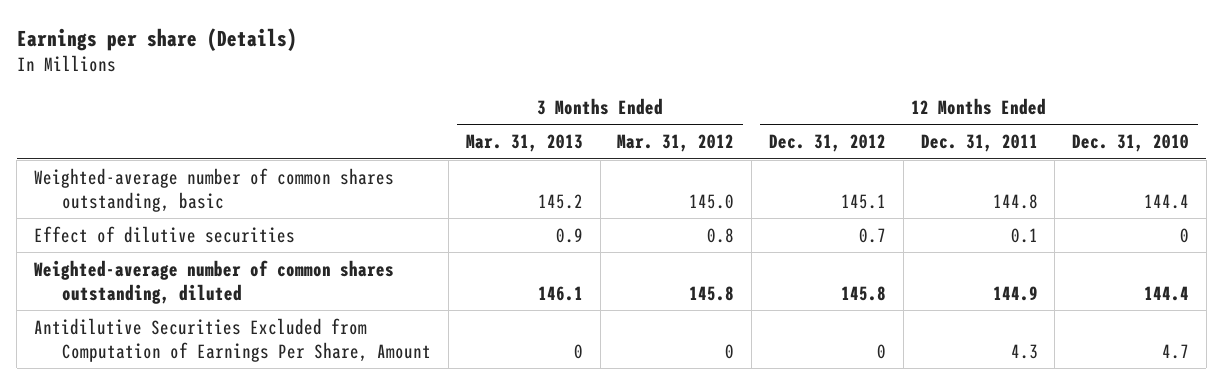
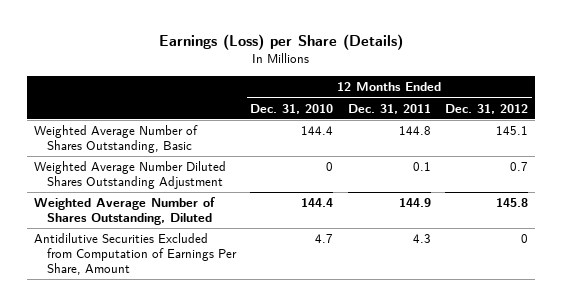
- Earnings per share (Details)
+ Earnings (Loss) per Share (Details)
- | 3 Months Ended Mar. 31, 2013 | 3 Months Ended Mar. 31, 2012 | 12 Months Ended Dec. 31, 2012 | 12 Months Ended Dec. 31, 2011 | 12 Months Ended Dec. 31, 2010
+ | 12 Months Ended Dec. 31, 2010 | 12 Months Ended Dec. 31, 2011 | 12 Months Ended Dec. 31, 2012
- Weighted-average number of common shares outstanding, basic | 145.2 | 145.0 | 145.1 | 144.8 | 144.4
- Effect of dilutive securities | 0.9 | 0.8 | 0.7 | 0.1 | 0
- Weighted-average number of common shares outstanding, diluted | 146.1 | 145.8 | 145.8 | 144.9 | 144.4
+ Weighted Average Number of Shares Outstanding, Basic | 144.4 | 144.8 | 145.1
+ Weighted Average Number Diluted Shares Outstanding Adjustment | 0 | 0.1 | 0.7
+ Weighted Average Number of Shares Outstanding, Diluted | 144.4 | 144.9 | 145.8

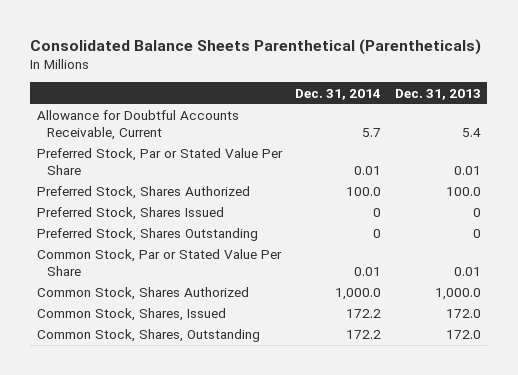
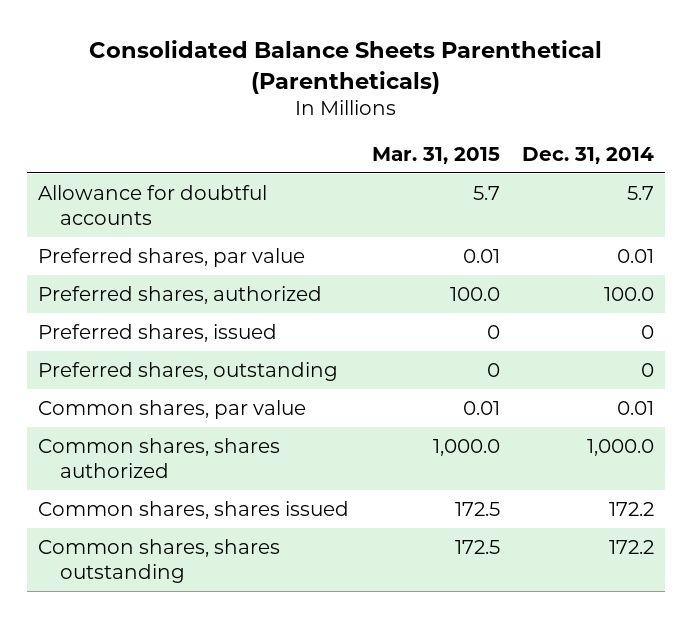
- | Dec. 31, 2014 | Dec. 31, 2013
+ | Mar. 31, 2015 | Dec. 31, 2014
- Allowance for Doubtful Accounts Receivable, Current | 5.7 | 5.4
- Preferred Stock, Par or Stated Value Per Share | 0.01 | 0.01
- Preferred Stock, Shares Authorized | 100.0 | 100.0
- Preferred Stock, Shares Issued | 0 | 0
- Preferred Stock, Shares Outstanding | 0 | 0
- Common Stock, Par or Stated Value Per Share | 0.01 | 0.01
- Common Stock, Shares Authorized | 1,000.0 | 1,000.0
- Common Stock, Shares, Issued | 172.2 | 172.0
- Common Stock, Shares, Outstanding | 172.2 | 172.0
+ Allowance for doubtful accounts | 5.7 | 5.7
+ Preferred shares, par value | 0.01 | 0.01
+ Preferred shares, authorized | 100.0 | 100.0
+ Preferred shares, issued | 0 | 0
+ Preferred shares, outstanding | 0 | 0
+ Common shares, par value | 0.01 | 0.01
+ Common shares, shares authorized | 1,000.0 | 1,000.0
+ Common shares, shares issued | 172.5 | 172.2
+ Common shares, shares outstanding | 172.5 | 172.2

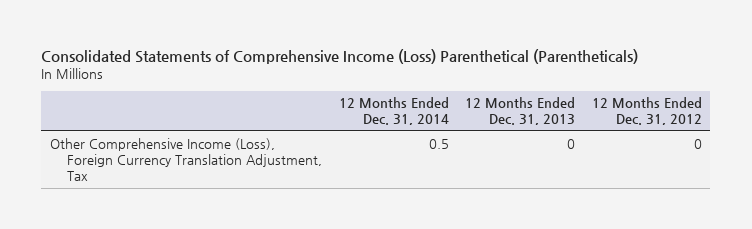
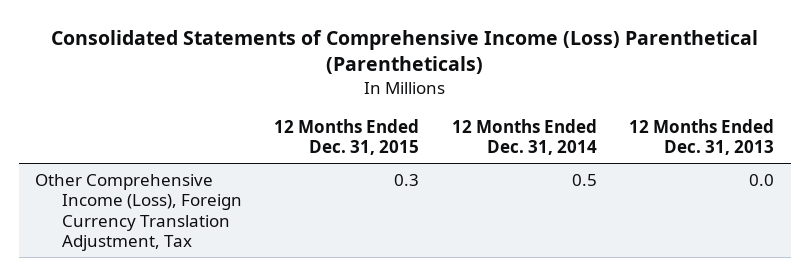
- | 12 Months Ended Dec. 31, 2014 | 12 Months Ended Dec. 31, 2013 | 12 Months Ended Dec. 31, 2012
+ | 12 Months Ended Dec. 31, 2015 | 12 Months Ended Dec. 31, 2014 | 12 Months Ended Dec. 31, 2013
- Other Comprehensive Income (Loss), Foreign Currency Translation Adjustment, Tax | 0.5 | 0 | 0
+ Other Comprehensive Income (Loss), Foreign Currency Translation Adjustment, Tax | 0.3 | 0.5 | 0.0

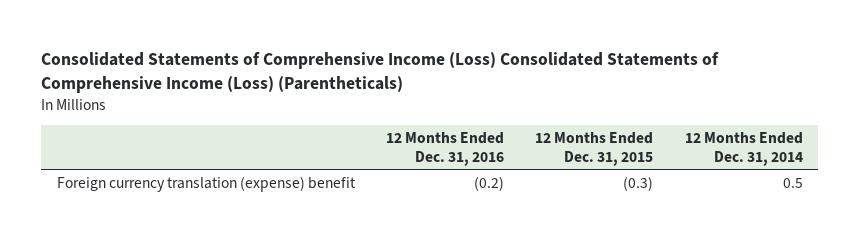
- Consolidated Statements of Comprehensive Income (Loss) Parenthetical (Parentheticals)
+ Consolidated Statements of Comprehensive Income (Loss) Consolidated Statements of Comprehensive Income (Loss) (Parentheticals)
- | 12 Months Ended Dec. 31, 2015 | 12 Months Ended Dec. 31, 2014 | 12 Months Ended Dec. 31, 2013
+ | 12 Months Ended Dec. 31, 2016 | 12 Months Ended Dec. 31, 2015 | 12 Months Ended Dec. 31, 2014
- Other Comprehensive Income (Loss), Foreign Currency Translation Adjustment, Tax | 0.3 | 0.5 | 0.0
+ Foreign currency translation (expense) benefit | (0.2) | (0.3) | 0.5

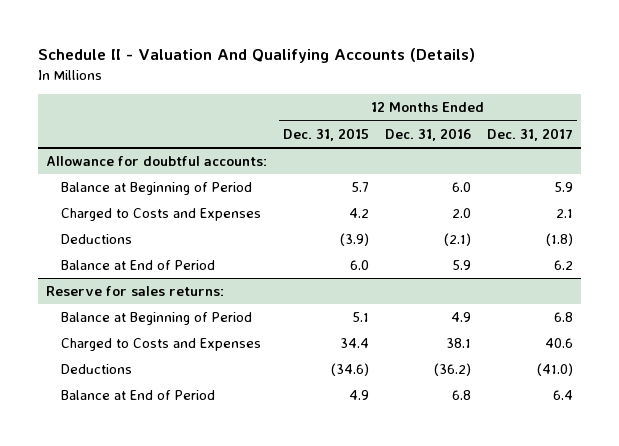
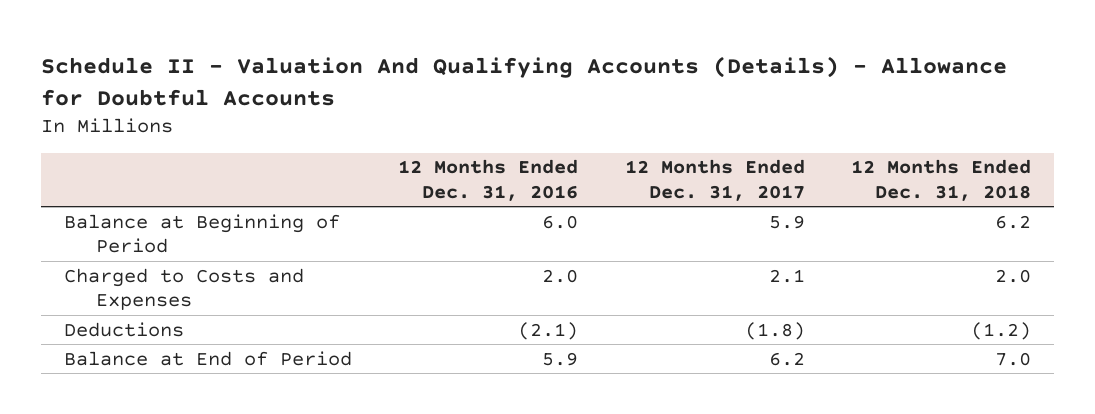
- Schedule II - Valuation And Qualifying Accounts (Details)
+ Schedule II - Valuation And Qualifying Accounts (Details) - Allowance for Doubtful Accounts
- | 12 Months Ended Dec. 31, 2015 | 12 Months Ended Dec. 31, 2016 | 12 Months Ended Dec. 31, 2017
+ | 12 Months Ended Dec. 31, 2016 | 12 Months Ended Dec. 31, 2017 | 12 Months Ended Dec. 31, 2018
- Allowance for doubtful accounts:
- Reserve for sales returns:
- Balance at Beginning of Period | 5.1 | 4.9 | 6.8
- Charged to Costs and Expenses | 34.4 | 38.1 | 40.6
- Deductions | (34.6) | (36.2) | (41.0)
- Balance at End of Period | 4.9 | 6.8 | 6.4

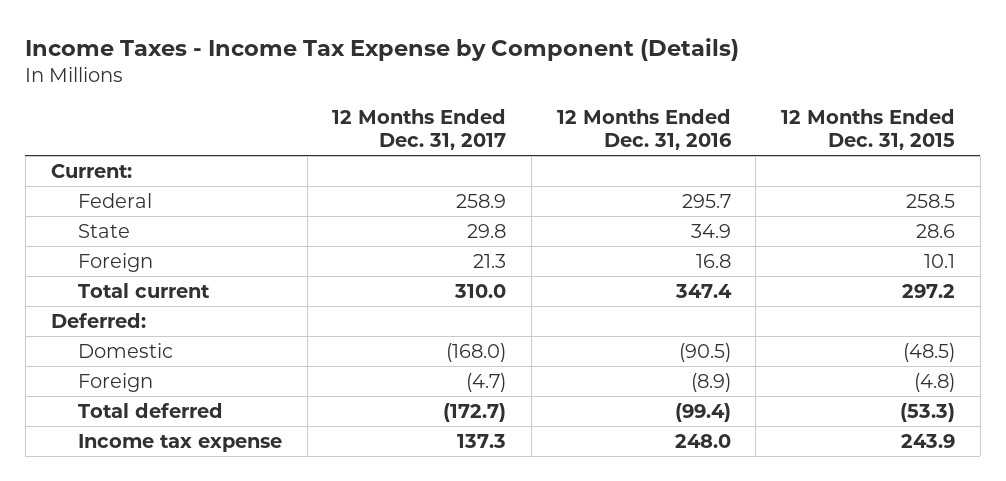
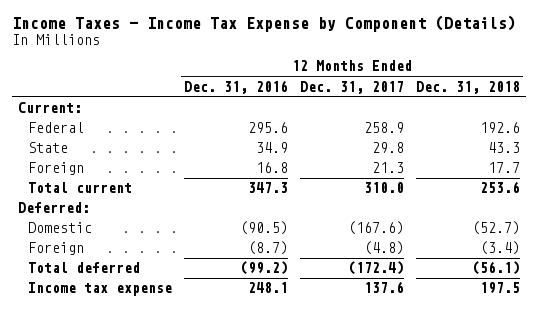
- | 12 Months Ended Dec. 31, 2017 | 12 Months Ended Dec. 31, 2016 | 12 Months Ended Dec. 31, 2015
+ | 12 Months Ended Dec. 31, 2016 | 12 Months Ended Dec. 31, 2017 | 12 Months Ended Dec. 31, 2018
- Federal | 258.9 | 295.7 | 258.5
+ Federal | 295.6 | 258.9 | 192.6
- Total current | 310.0 | 347.4 | 297.2
+ Total current | 347.3 | 310.0 | 253.6
- Domestic | (168.0) | (90.5) | (48.5)
- Foreign | (4.7) | (8.9) | (4.8)
- Total deferred | (172.7) | (99.4) | (53.3)
- Income tax expense | 137.3 | 248.0 | 243.9
+ Domestic | (90.5) | (167.6) | (52.7)
+ Foreign | (8.7) | (4.8) | (3.4)
+ Total deferred | (99.2) | (172.4) | (56.1)
+ Income tax expense | 248.1 | 137.6 | 197.5

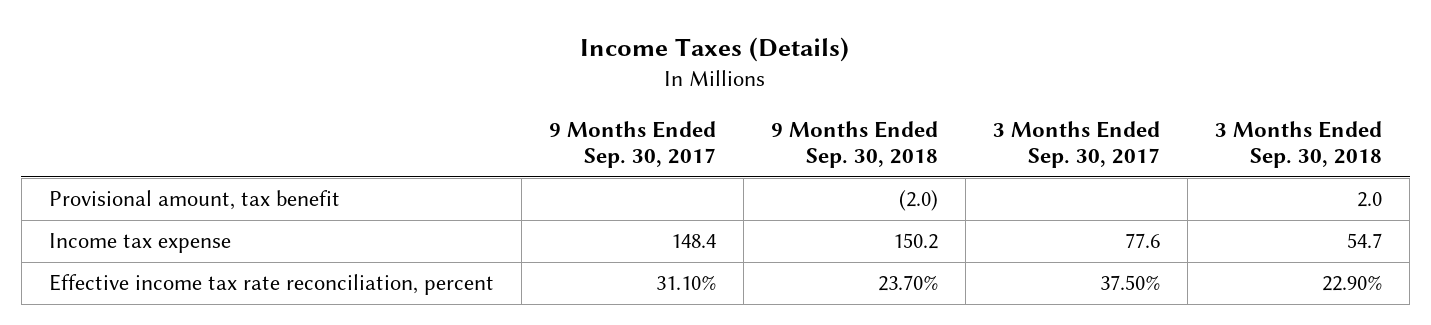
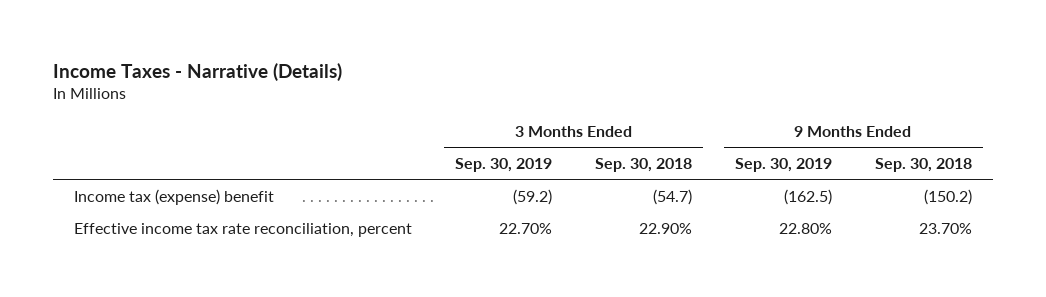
- Income Taxes (Details)
+ Income Taxes - Narrative (Details)
- | 9 Months Ended Sep. 30, 2017 | 9 Months Ended Sep. 30, 2018 | 3 Months Ended Sep. 30, 2017 | 3 Months Ended Sep. 30, 2018
+ | 3 Months Ended Sep. 30, 2019 | 3 Months Ended Sep. 30, 2018 | 9 Months Ended Sep. 30, 2019 | 9 Months Ended Sep. 30, 2018
- Provisional amount, tax benefit | | (2.0) | | 2.0
- Income tax expense | 148.4 | 150.2 | 77.6 | 54.7
+ Income tax (expense) benefit | (59.2) | (54.7) | (162.5) | (150.2)

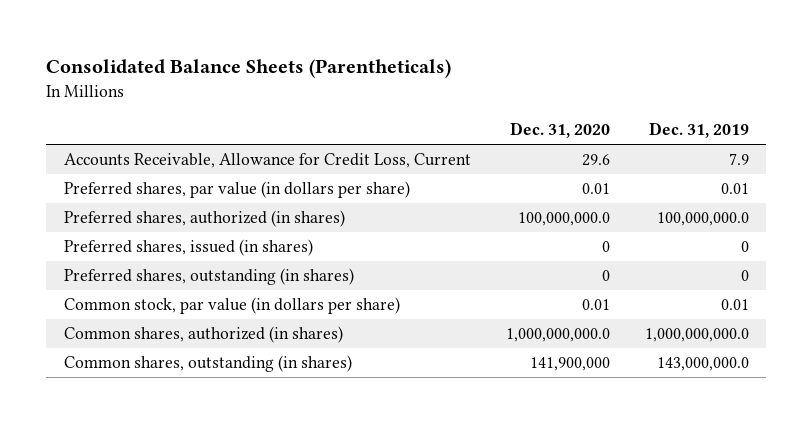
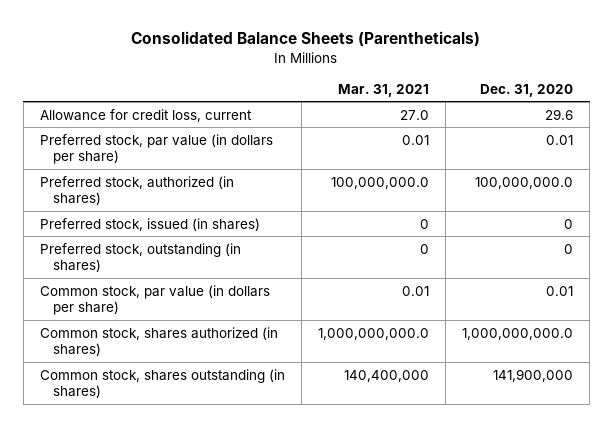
- | Dec. 31, 2020 | Dec. 31, 2019
+ | Mar. 31, 2021 | Dec. 31, 2020
- Accounts Receivable, Allowance for Credit Loss, Current | 29.6 | 7.9
- Preferred shares, par value (in dollars per share) | 0.01 | 0.01
- Preferred shares, authorized (in shares) | 100,000,000.0 | 100,000,000.0
- Preferred shares, issued (in shares) | 0 | 0
- Preferred shares, outstanding (in shares) | 0 | 0
+ Allowance for credit loss, current | 27.0 | 29.6
+ Preferred stock, par value (in dollars per share) | 0.01 | 0.01
+ Preferred stock, authorized (in shares) | 100,000,000.0 | 100,000,000.0
+ Preferred stock, issued (in shares) | 0 | 0
+ Preferred stock, outstanding (in shares) | 0 | 0
- Common shares, authorized (in shares) | 1,000,000,000.0 | 1,000,000,000.0
- Common shares, outstanding (in shares) | 141,900,000 | 143,000,000.0
+ Common stock, shares authorized (in shares) | 1,000,000,000.0 | 1,000,000,000.0
+ Common stock, shares outstanding (in shares) | 140,400,000 | 141,900,000

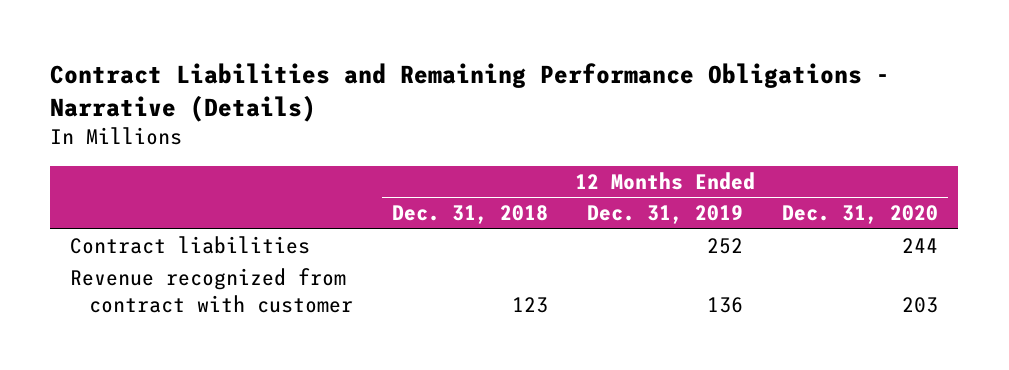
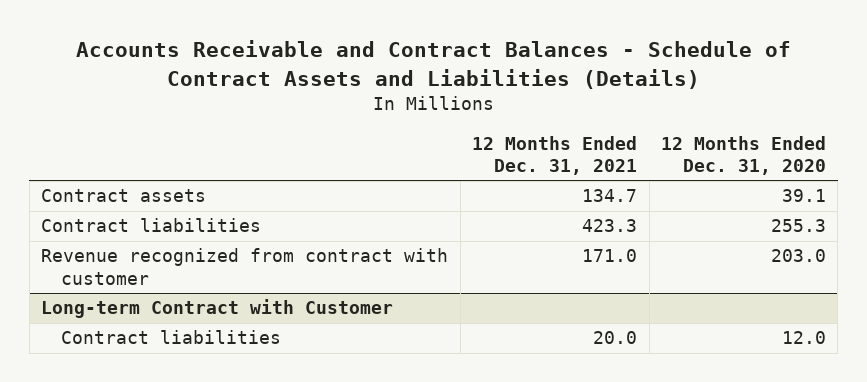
- Contract Liabilities and Remaining Performance Obligations - Narrative (Details)
+ Accounts Receivable and Contract Balances - Schedule of Contract Assets and Liabilities (Details)
- | 12 Months Ended Dec. 31, 2018 | 12 Months Ended Dec. 31, 2019 | 12 Months Ended Dec. 31, 2020
+ | 12 Months Ended Dec. 31, 2021 | 12 Months Ended Dec. 31, 2020
- Contract liabilities | | 252 | 244
- Revenue recognized from contract with customer | 123 | 136 | 203
+ Contract assets | 134.7 | 39.1
+ Contract liabilities | 423.3 | 255.3
+ Revenue recognized from contract with customer | 171.0 | 203.0
+ Long-term Contract with Customer
+ Contract liabilities | 20.0 | 12.0

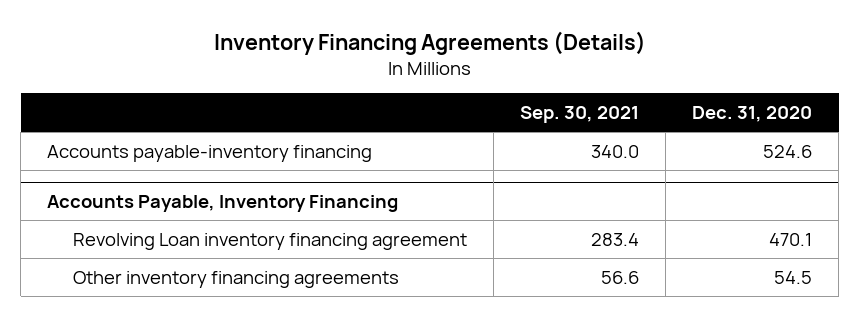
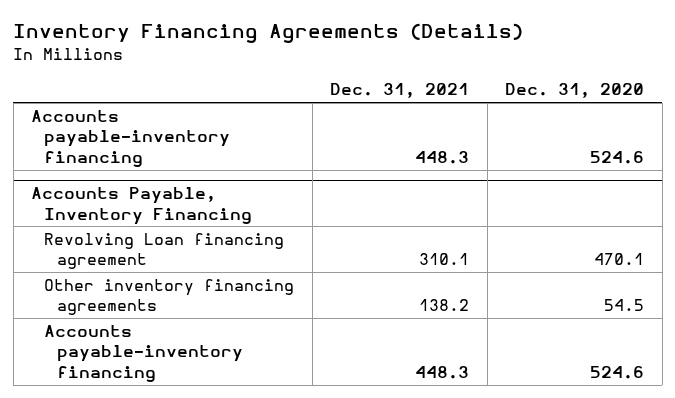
- | Sep. 30, 2021 | Dec. 31, 2020
+ | Dec. 31, 2021 | Dec. 31, 2020
@ Accounts Payable, Inventory Financing
- Revolving Loan inventory financing agreement | 283.4 | 470.1
+ Revolving Loan financing agreement | 310.1 | 470.1
+ Accounts payable-inventory financing | 448.3 | 524.6

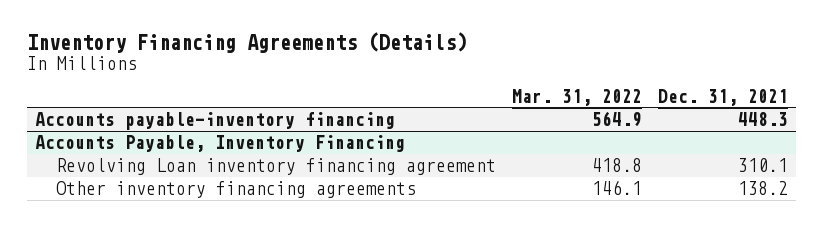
- | Dec. 31, 2021 | Dec. 31, 2020
+ | Mar. 31, 2022 | Dec. 31, 2021
@ Accounts Payable, Inventory Financing
- Revolving Loan financing agreement | 310.1 | 470.1
+ Revolving Loan inventory financing agreement | 418.8 | 310.1
- Accounts payable-inventory financing | 448.3 | 524.6

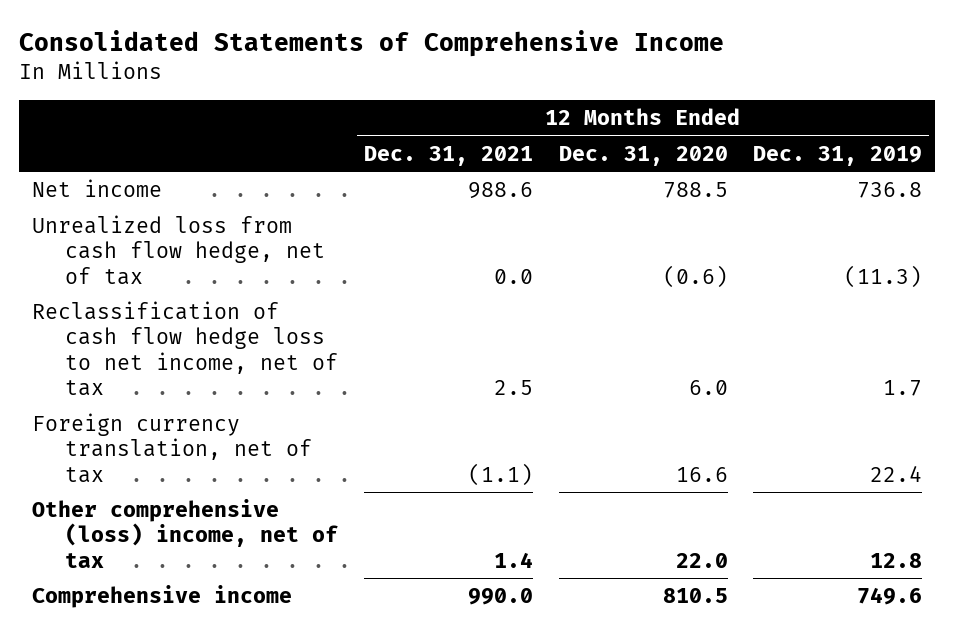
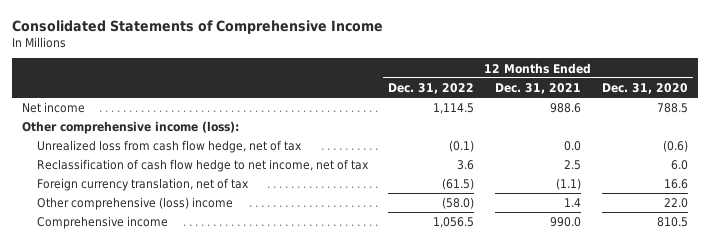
- | 12 Months Ended Dec. 31, 2021 | 12 Months Ended Dec. 31, 2020 | 12 Months Ended Dec. 31, 2019
+ | 12 Months Ended Dec. 31, 2022 | 12 Months Ended Dec. 31, 2021 | 12 Months Ended Dec. 31, 2020
+ Other comprehensive income (loss):
- Reclassification of cash flow hedge loss to net income, net of tax | 2.5 | 6.0 | 1.7
+ Reclassification of cash flow hedge to net income, net of tax | 3.6 | 2.5 | 6.0
- Other comprehensive (loss) income, net of tax | 1.4 | 22.0 | 12.8
+ Other comprehensive (loss) income | (58.0) | 1.4 | 22.0

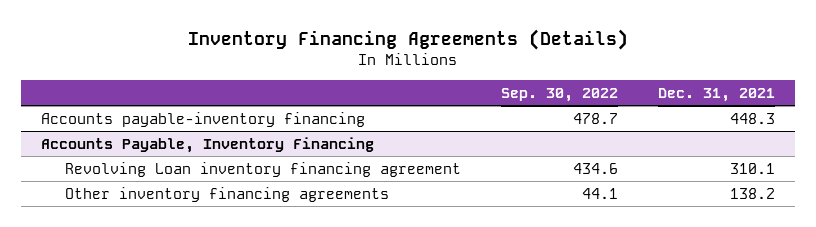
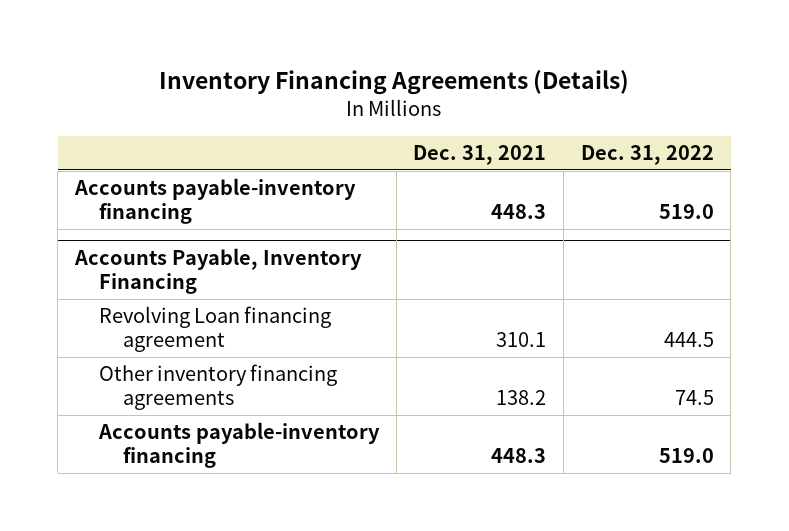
- | Sep. 30, 2022 | Dec. 31, 2021
+ | Dec. 31, 2021 | Dec. 31, 2022
@ Accounts Payable, Inventory Financing
- Revolving Loan inventory financing agreement | 434.6 | 310.1
+ Revolving Loan financing agreement | 310.1 | 444.5
+ Accounts payable-inventory financing | 448.3 | 519.0

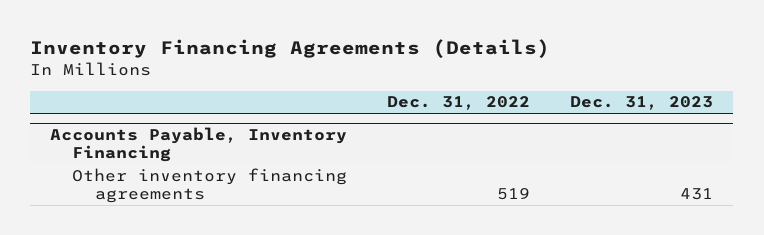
- | Dec. 31, 2021 | Dec. 31, 2022
+ | Dec. 31, 2022 | Dec. 31, 2023
- Accounts payable-inventory financing | 448.3 | 519.0
@ Accounts Payable, Inventory Financing
- Revolving Loan financing agreement | 310.1 | 444.5
- Other inventory financing agreements | 138.2 | 74.5
- Accounts payable-inventory financing | 448.3 | 519.0
+ Other inventory financing agreements | 519 | 431

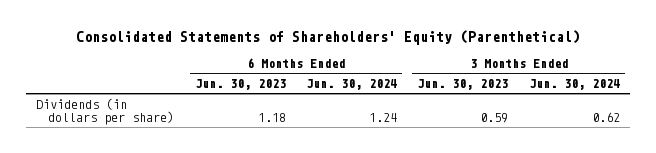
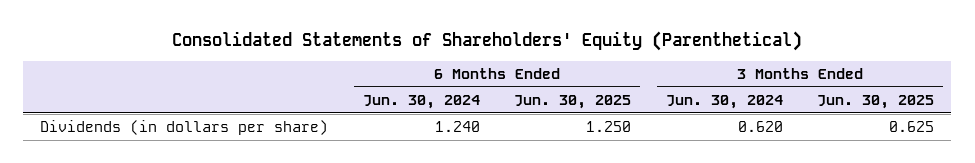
- | 6 Months Ended Jun. 30, 2023 | 6 Months Ended Jun. 30, 2024 | 3 Months Ended Jun. 30, 2023 | 3 Months Ended Jun. 30, 2024
+ | 6 Months Ended Jun. 30, 2024 | 6 Months Ended Jun. 30, 2025 | 3 Months Ended Jun. 30, 2024 | 3 Months Ended Jun. 30, 2025
- Dividends (in dollars per share) | 1.18 | 1.24 | 0.59 | 0.62
+ Dividends (in dollars per share) | 1.240 | 1.250 | 0.620 | 0.625

